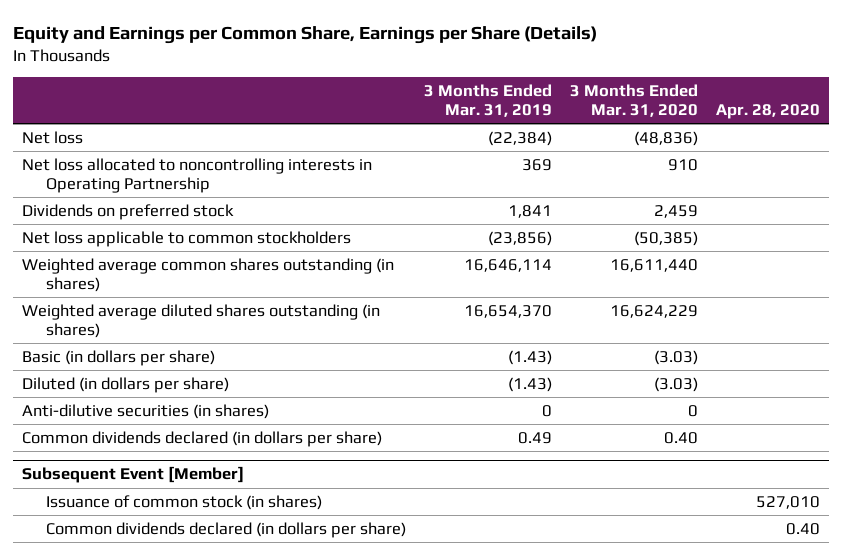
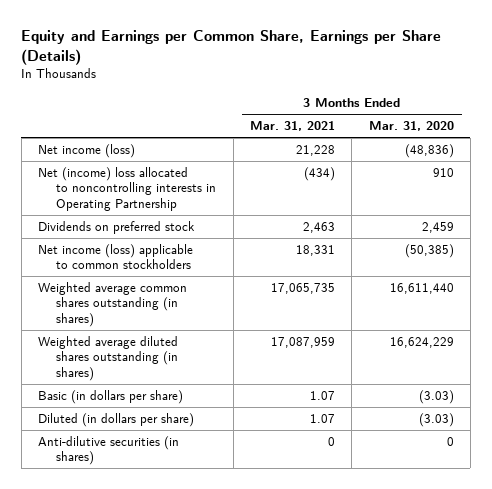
- | 3 Months Ended Mar. 31, 2019 | 3 Months Ended Mar. 31, 2020 | Apr. 28, 2020
+ | 3 Months Ended Mar. 31, 2021 | 3 Months Ended Mar. 31, 2020
- Net loss | (22,384) | (48,836) |
- Net loss allocated to noncontrolling interests in Operating Partnership | 369 | 910 |
+ Net income (loss) | 21,228 | (48,836)
+ Net (income) loss allocated to noncontrolling interests in Operating Partnership | (434) | 910
- Net loss applicable to common stockholders | (23,856) | (50,385) |
+ Net income (loss) applicable to common stockholders | 18,331 | (50,385)
- Common dividends declared (in dollars per share) | 0.49 | 0.40 |
- Subsequent Event [Member]
- Issuance of common stock (in shares) | | | 527,010
- Common dividends declared (in dollars per share) | | | 0.40

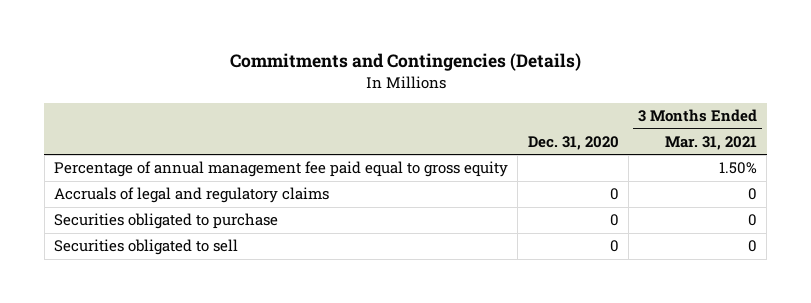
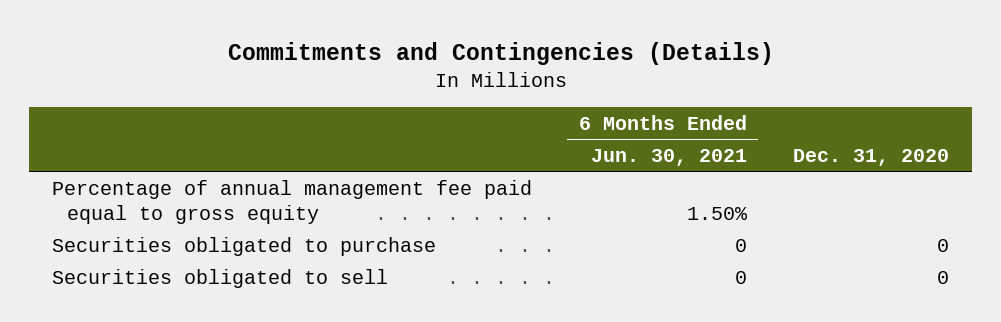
- | Dec. 31, 2020 | 3 Months Ended Mar. 31, 2021
+ | 6 Months Ended Jun. 30, 2021 | Dec. 31, 2020
- Accruals of legal and regulatory claims | 0 | 0

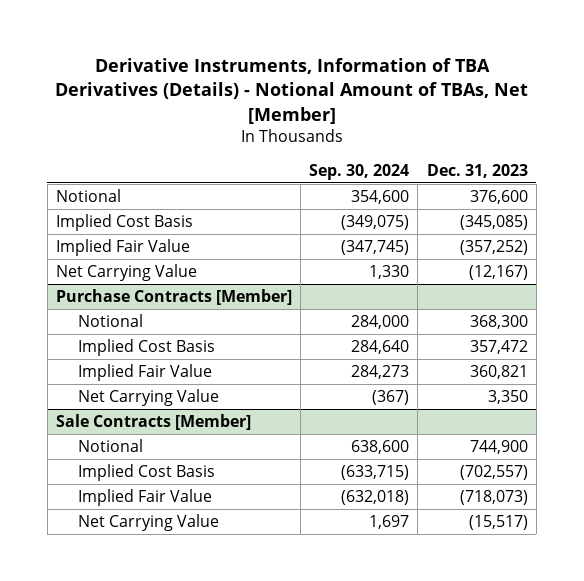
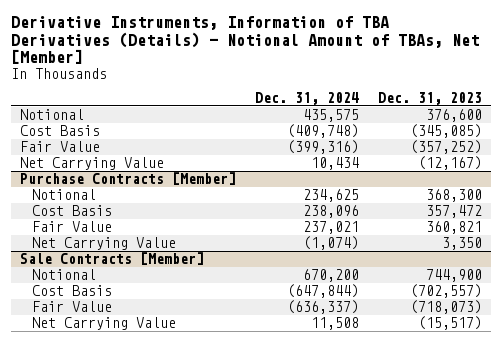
- | Sep. 30, 2024 | Dec. 31, 2023
+ | Dec. 31, 2024 | Dec. 31, 2023
- Implied Cost Basis | (349,075) | (345,085)
- Implied Fair Value | (347,745) | (357,252)
+ Cost Basis | (409,748) | (345,085)
+ Fair Value | (399,316) | (357,252)
@ Purchase Contracts [Member]
- Implied Cost Basis | 284,640 | 357,472
- Implied Fair Value | 284,273 | 360,821
+ Cost Basis | 238,096 | 357,472
+ Fair Value | 237,021 | 360,821
@ Sale Contracts [Member]
- Implied Cost Basis | (633,715) | (702,557)
- Implied Fair Value | (632,018) | (718,073)
+ Cost Basis | (647,844) | (702,557)
+ Fair Value | (636,337) | (718,073)

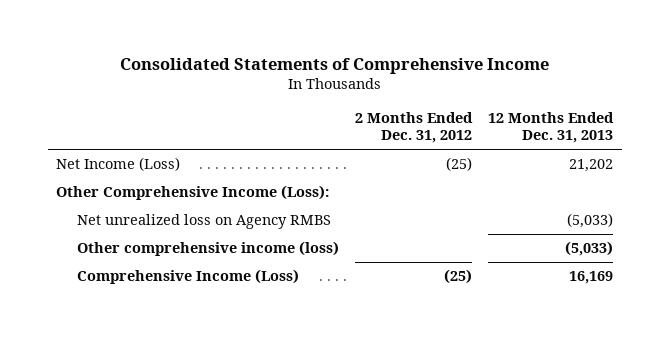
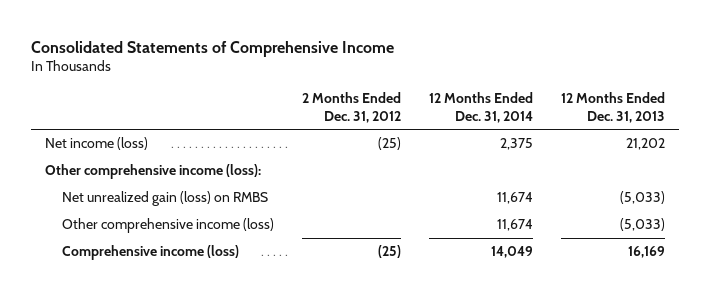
- | 2 Months Ended Dec. 31, 2012 | 12 Months Ended Dec. 31, 2013
+ | 2 Months Ended Dec. 31, 2012 | 12 Months Ended Dec. 31, 2014 | 12 Months Ended Dec. 31, 2013
- Net Income (Loss) | (25) | 21,202
- Other Comprehensive Income (Loss):
- Net unrealized loss on Agency RMBS | | (5,033)
+ Net income (loss) | (25) | 2,375 | 21,202
+ Other comprehensive income (loss):
+ Net unrealized gain (loss) on RMBS | | 11,674 | (5,033)
- Comprehensive Income (Loss) | (25) | 16,169
+ Comprehensive income (loss) | (25) | 14,049 | 16,169

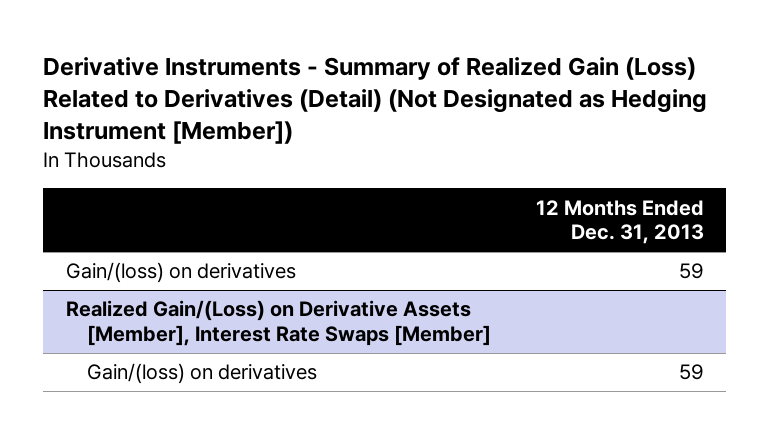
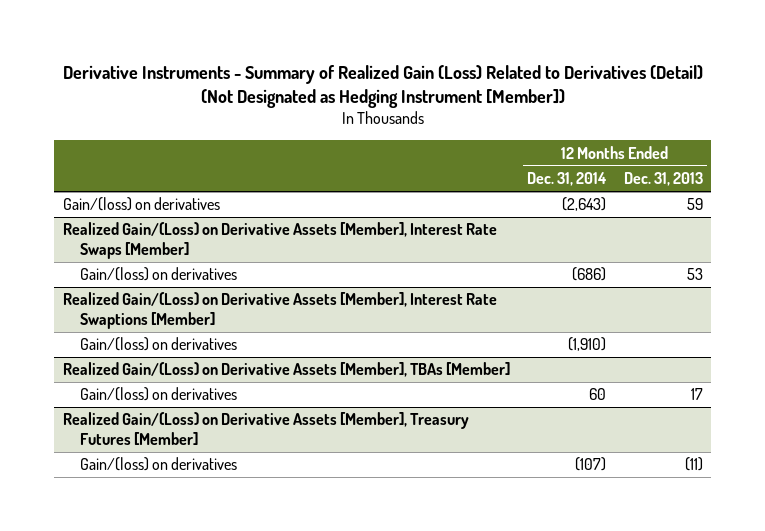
- | 12 Months Ended Dec. 31, 2013
+ | 12 Months Ended Dec. 31, 2014 | 12 Months Ended Dec. 31, 2013
@ Realized Gain/(Loss) on Derivative Assets [Member], Interest Rate Swaps [Member]
- Gain/(loss) on derivatives | 59
+ Gain/(loss) on derivatives | (686) | 53
+ Realized Gain/(Loss) on Derivative Assets [Member], Interest Rate Swaptions [Member]
+ Gain/(loss) on derivatives | (1,910) |
+ Realized Gain/(Loss) on Derivative Assets [Member], TBAs [Member]
+ Gain/(loss) on derivatives | 60 | 17
+ Realized Gain/(Loss) on Derivative Assets [Member], Treasury Futures [Member]
+ Gain/(loss) on derivatives | (107) | (11)

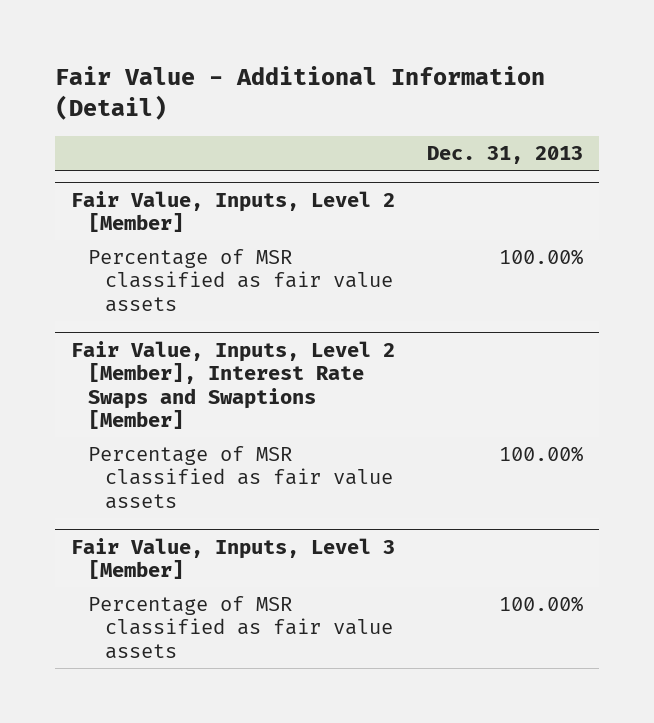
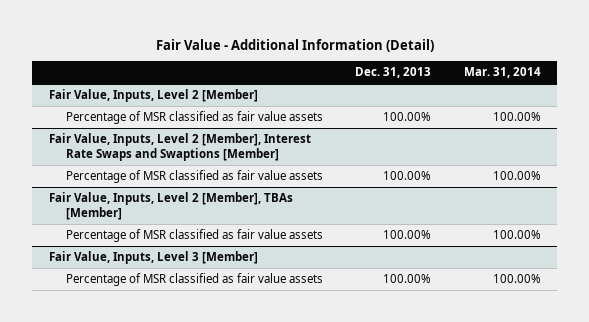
- | Dec. 31, 2013
+ | Dec. 31, 2013 | Mar. 31, 2014
+ Fair Value, Inputs, Level 2 [Member], TBAs [Member]
+ Percentage of MSR classified as fair value assets | 100.00% | 100.00%

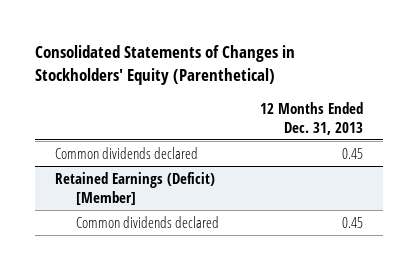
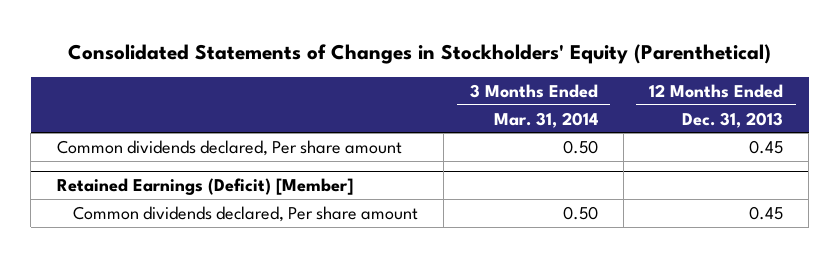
- | 12 Months Ended Dec. 31, 2013
+ | 3 Months Ended Mar. 31, 2014 | 12 Months Ended Dec. 31, 2013
- Common dividends declared | 0.45
+ Common dividends declared, Per share amount | 0.50 | 0.45
@ Retained Earnings (Deficit) [Member]
- Common dividends declared | 0.45
+ Common dividends declared, Per share amount | 0.50 | 0.45

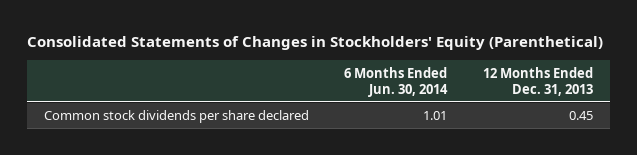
- | 3 Months Ended Mar. 31, 2014 | 12 Months Ended Dec. 31, 2013
+ | 6 Months Ended Jun. 30, 2014 | 12 Months Ended Dec. 31, 2013
- Common dividends declared, Per share amount | 0.50 | 0.45
- Retained Earnings (Deficit) [Member]
- Common dividends declared, Per share amount | 0.50 | 0.45
+ Common stock dividends per share declared | 1.01 | 0.45

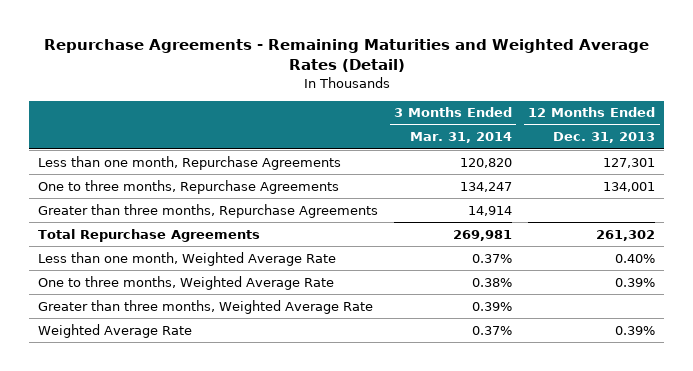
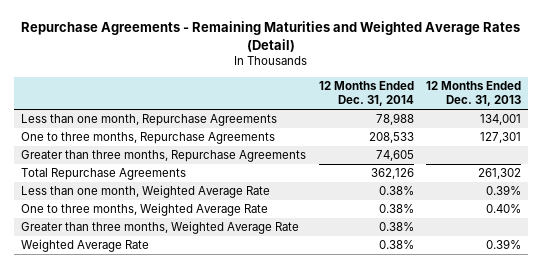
- | 3 Months Ended Mar. 31, 2014 | 12 Months Ended Dec. 31, 2013
+ | 12 Months Ended Dec. 31, 2014 | 12 Months Ended Dec. 31, 2013
- Less than one month, Repurchase Agreements | 120,820 | 127,301
- One to three months, Repurchase Agreements | 134,247 | 134,001
+ Less than one month, Repurchase Agreements | 78,988 | 134,001
+ One to three months, Repurchase Agreements | 208,533 | 127,301
- Less than one month, Weighted Average Rate | 0.37% | 0.40%
- One to three months, Weighted Average Rate | 0.38% | 0.39%
+ Less than one month, Weighted Average Rate | 0.38% | 0.39%
+ One to three months, Weighted Average Rate | 0.38% | 0.40%

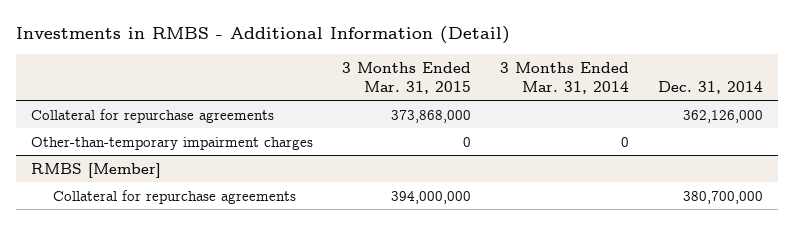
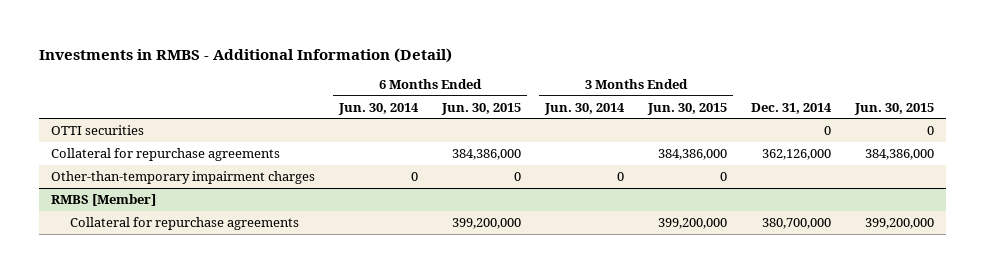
- | 3 Months Ended Mar. 31, 2015 | 3 Months Ended Mar. 31, 2014 | Dec. 31, 2014
+ | 6 Months Ended Jun. 30, 2014 | 6 Months Ended Jun. 30, 2015 | 3 Months Ended Jun. 30, 2014 | 3 Months Ended Jun. 30, 2015 | Dec. 31, 2014 | Jun. 30, 2015
+ OTTI securities | | | | | 0 | 0

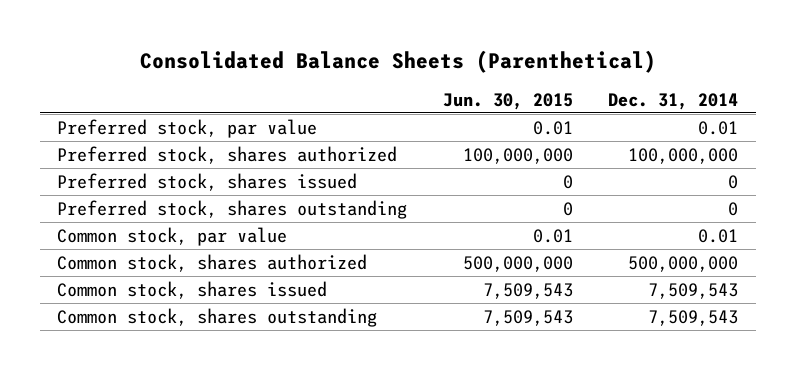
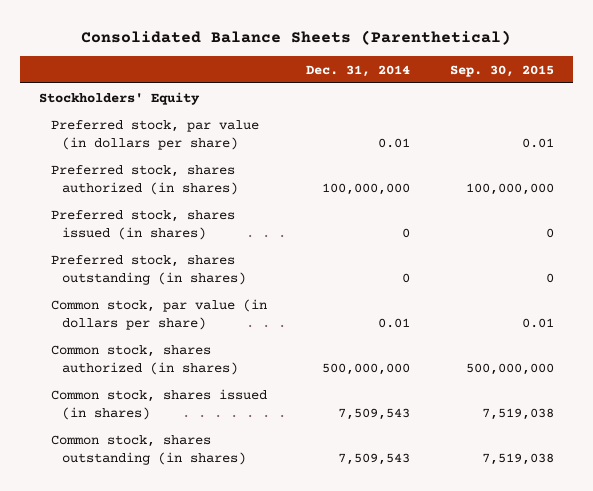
- | Jun. 30, 2015 | Dec. 31, 2014
+ | Dec. 31, 2014 | Sep. 30, 2015
- Preferred stock, par value | 0.01 | 0.01
- Preferred stock, shares authorized | 100,000,000 | 100,000,000
- Preferred stock, shares issued | 0 | 0
- Preferred stock, shares outstanding | 0 | 0
- Common stock, par value | 0.01 | 0.01
- Common stock, shares authorized | 500,000,000 | 500,000,000
- Common stock, shares issued | 7,509,543 | 7,509,543
- Common stock, shares outstanding | 7,509,543 | 7,509,543
+ Stockholders' Equity
+ Preferred stock, par value (in dollars per share) | 0.01 | 0.01
+ Preferred stock, shares authorized (in shares) | 100,000,000 | 100,000,000
+ Preferred stock, shares issued (in shares) | 0 | 0
+ Preferred stock, shares outstanding (in shares) | 0 | 0
+ Common stock, par value (in dollars per share) | 0.01 | 0.01
+ Common stock, shares authorized (in shares) | 500,000,000 | 500,000,000
+ Common stock, shares issued (in shares) | 7,509,543 | 7,519,038
+ Common stock, shares outstanding (in shares) | 7,509,543 | 7,519,038

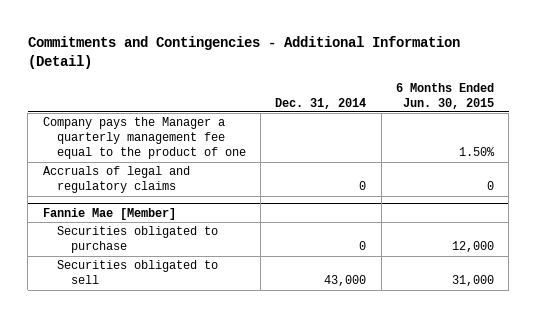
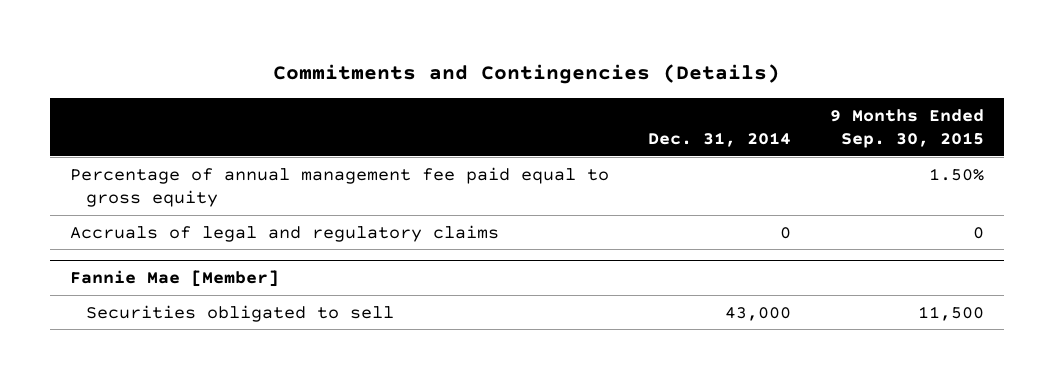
- Commitments and Contingencies - Additional Information (Detail)
+ Commitments and Contingencies (Details)
- | Dec. 31, 2014 | 6 Months Ended Jun. 30, 2015
+ | Dec. 31, 2014 | 9 Months Ended Sep. 30, 2015
- Company pays the Manager a quarterly management fee equal to the product of one | | 1.50%
+ Percentage of annual management fee paid equal to gross equity | | 1.50%
@ Fannie Mae [Member]
- Securities obligated to purchase | 0 | 12,000

